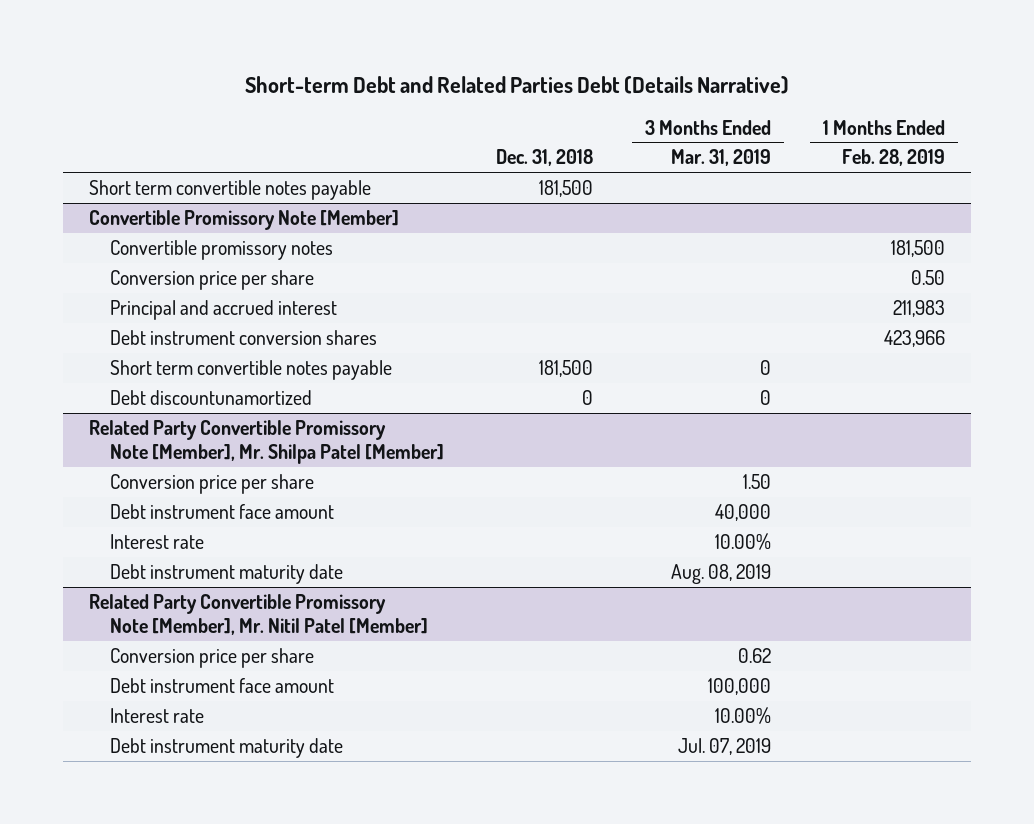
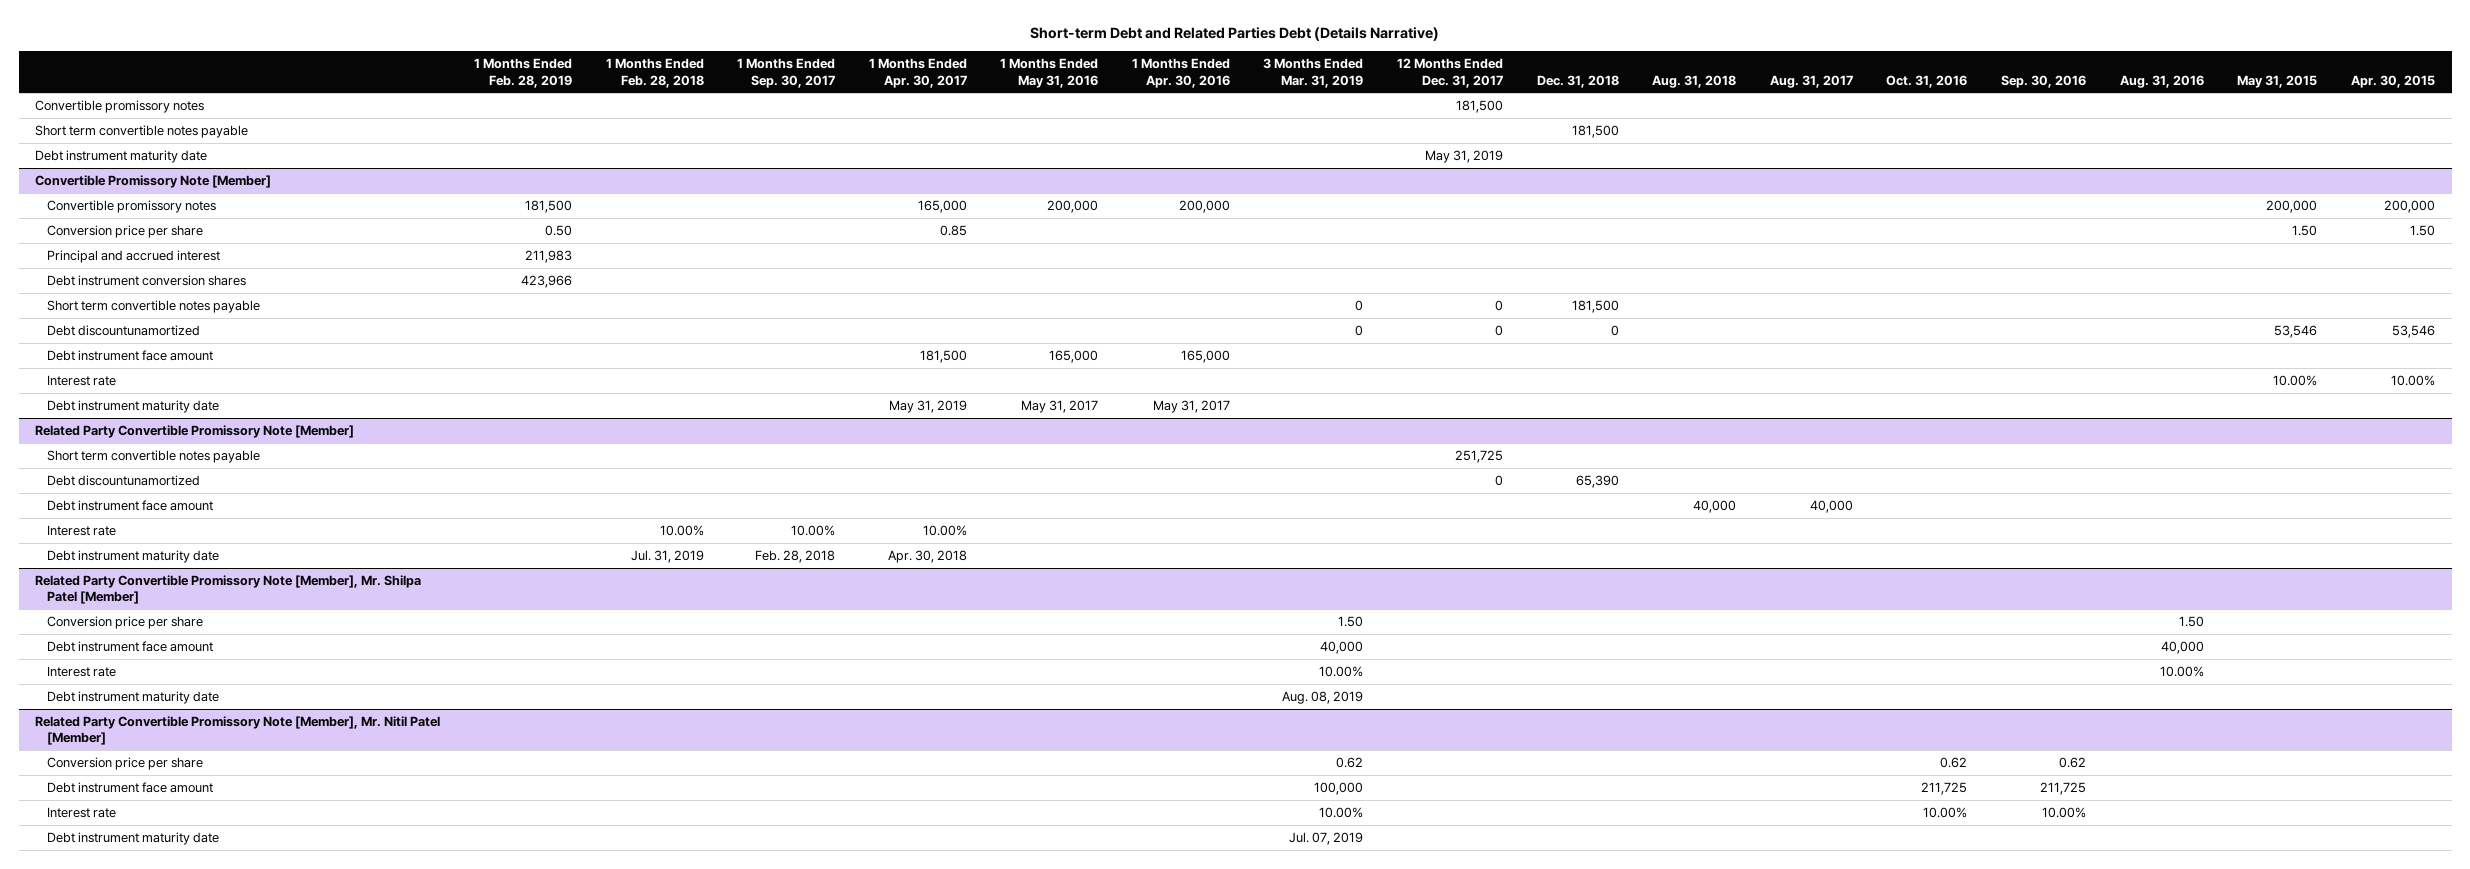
- | Dec. 31, 2018 | 3 Months Ended Mar. 31, 2019 | 1 Months Ended Feb. 28, 2019
+ | 1 Months Ended Feb. 28, 2019 | 1 Months Ended Feb. 28, 2018 | 1 Months Ended Sep. 30, 2017 | 1 Months Ended Apr. 30, 2017 | 1 Months Ended May 31, 2016 | 1 Months Ended Apr. 30, 2016 | 3 Months Ended Mar. 31, 2019 | 12 Months Ended Dec. 31, 2017 | Dec. 31, 2018 | Aug. 31, 2018 | Aug. 31, 2017 | Oct. 31, 2016 | Sep. 30, 2016 | Aug. 31, 2016 | May 31, 2015 | Apr. 30, 2015
+ Convertible promissory notes | | | | | | | | 181,500 | | | | | | | |
+ Debt instrument maturity date | | | | | | | | May 31, 2019 | | | | | | | |
@ Convertible Promissory Note [Member]
+ Debt instrument face amount | | | | 181,500 | 165,000 | 165,000 | | | | | | | | | |
+ Interest rate | | | | | | | | | | | | | | | 10.00% | 10.00%
+ Debt instrument maturity date | | | | May 31, 2019 | May 31, 2017 | May 31, 2017 | | | | | | | | | |
+ Related Party Convertible Promissory Note [Member]
+ Short term convertible notes payable | | | | | | | | 251,725 | | | | | | | |
+ Debt discountunamortized | | | | | | | | 0 | 65,390 | | | | | | |
+ Debt instrument face amount | | | | | | | | | | 40,000 | 40,000 | | | | |
+ Interest rate | | 10.00% | 10.00% | 10.00% | | | | | | | | | | | |
+ Debt instrument maturity date | | Jul. 31, 2019 | Feb. 28, 2018 | Apr. 30, 2018 | | | | | | | | | | | |

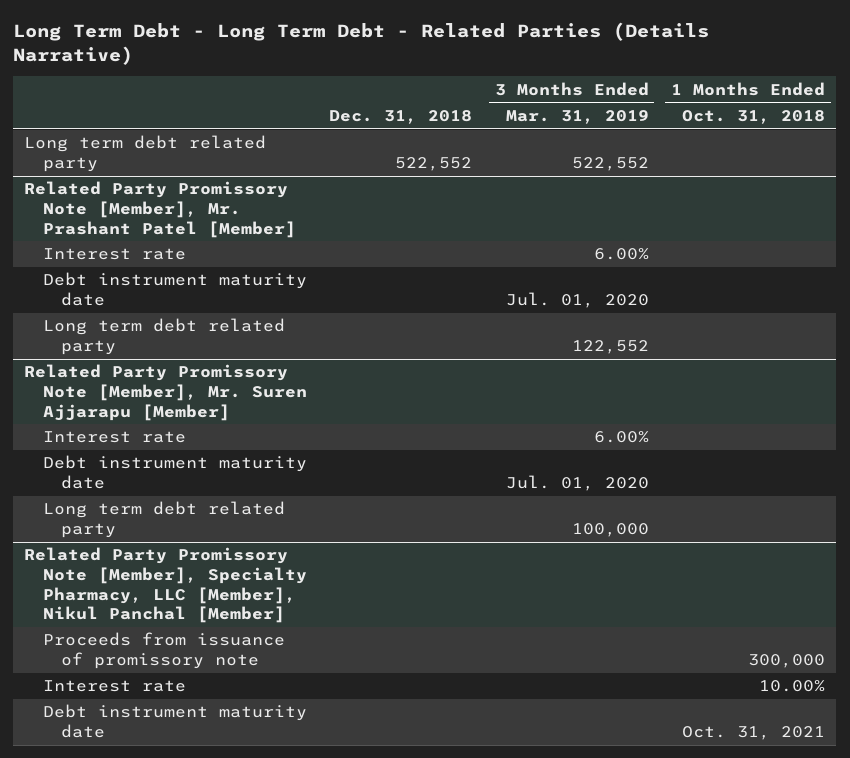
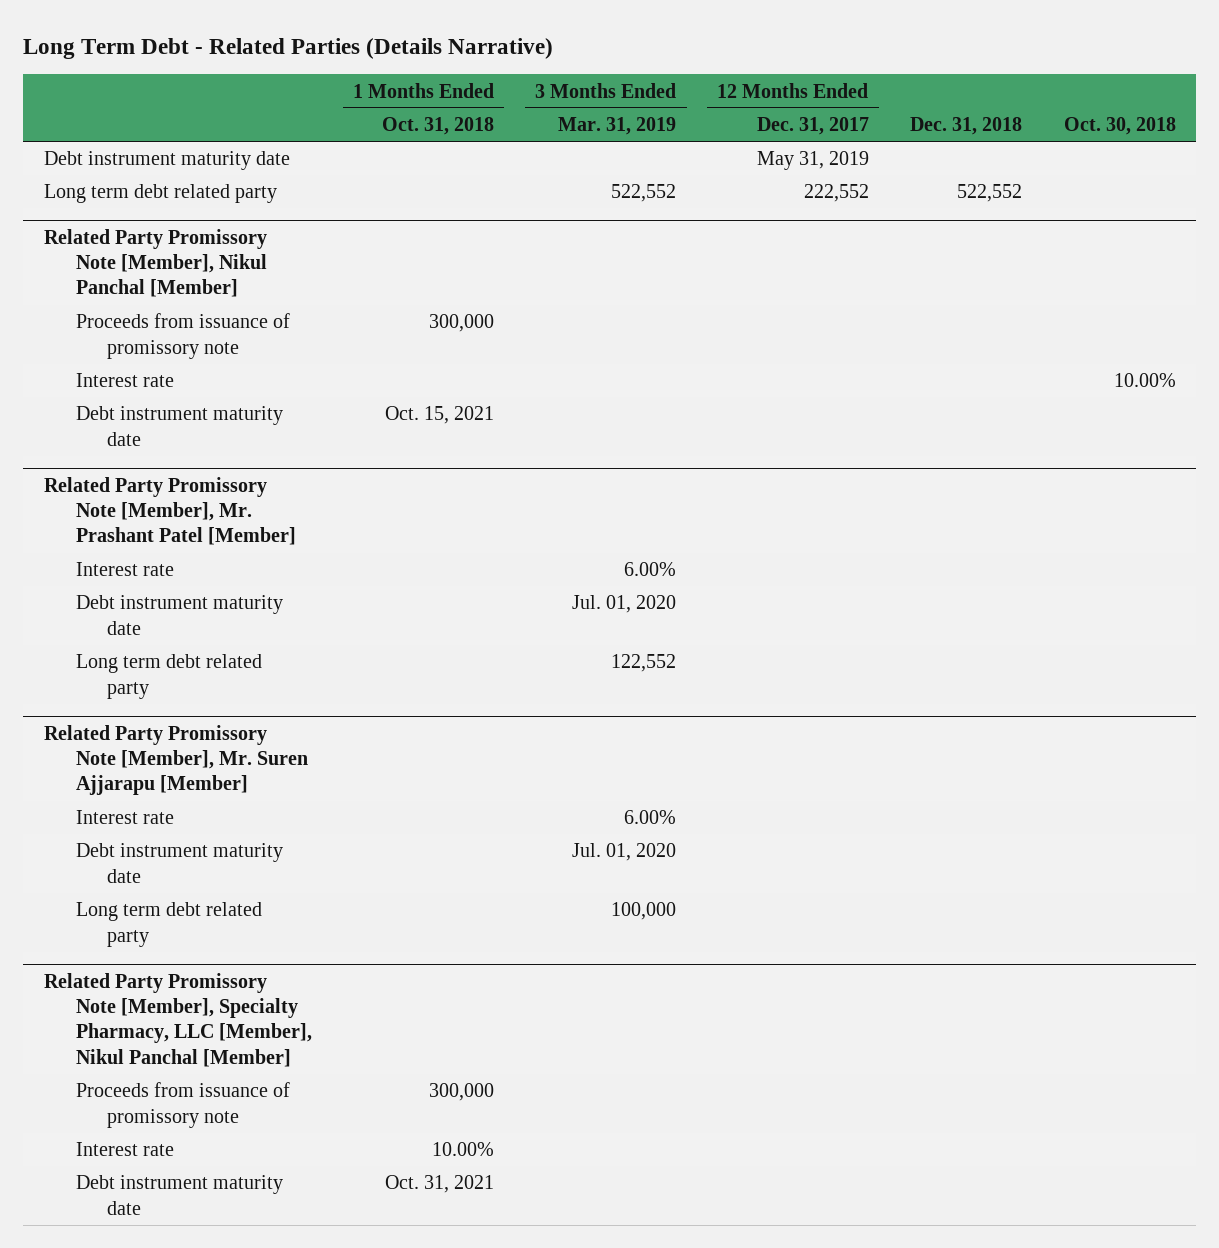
- Long Term Debt - Long Term Debt - Related Parties (Details Narrative)
+ Long Term Debt - Related Parties (Details Narrative)
- | Dec. 31, 2018 | 3 Months Ended Mar. 31, 2019 | 1 Months Ended Oct. 31, 2018
+ | 1 Months Ended Oct. 31, 2018 | 3 Months Ended Mar. 31, 2019 | 12 Months Ended Dec. 31, 2017 | Dec. 31, 2018 | Oct. 30, 2018
+ Debt instrument maturity date | | | May 31, 2019 | |
+ Related Party Promissory Note [Member], Nikul Panchal [Member]
+ Proceeds from issuance of promissory note | 300,000 | | | |
+ Interest rate | | | | | 10.00%
+ Debt instrument maturity date | Oct. 15, 2021 | | | |

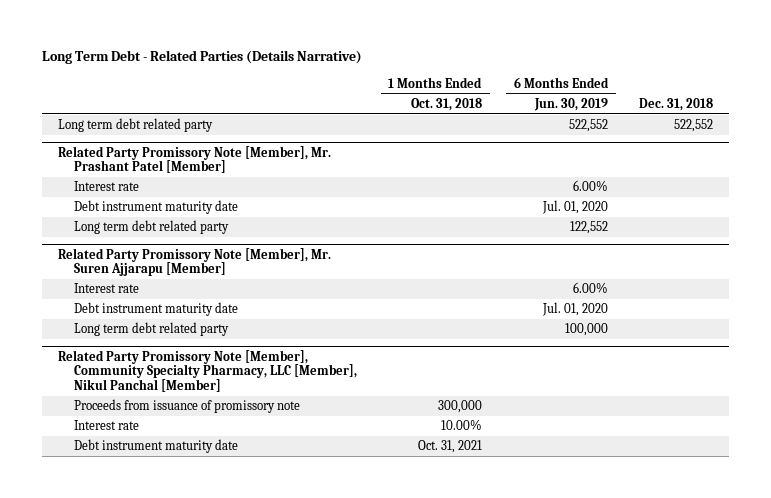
- | 1 Months Ended Oct. 31, 2018 | 3 Months Ended Mar. 31, 2019 | 12 Months Ended Dec. 31, 2017 | Dec. 31, 2018 | Oct. 30, 2018
+ | 1 Months Ended Oct. 31, 2018 | 6 Months Ended Jun. 30, 2019 | Dec. 31, 2018
- Debt instrument maturity date | | | May 31, 2019 | |
- Related Party Promissory Note [Member], Nikul Panchal [Member]
- Proceeds from issuance of promissory note | 300,000 | | | |
- Interest rate | | | | | 10.00%
- Debt instrument maturity date | Oct. 15, 2021 | | | |
- Related Party Promissory Note [Member], Specialty Pharmacy, LLC [Member], Nikul Panchal [Member]
+ Related Party Promissory Note [Member], Community Specialty Pharmacy, LLC [Member], Nikul Panchal [Member]

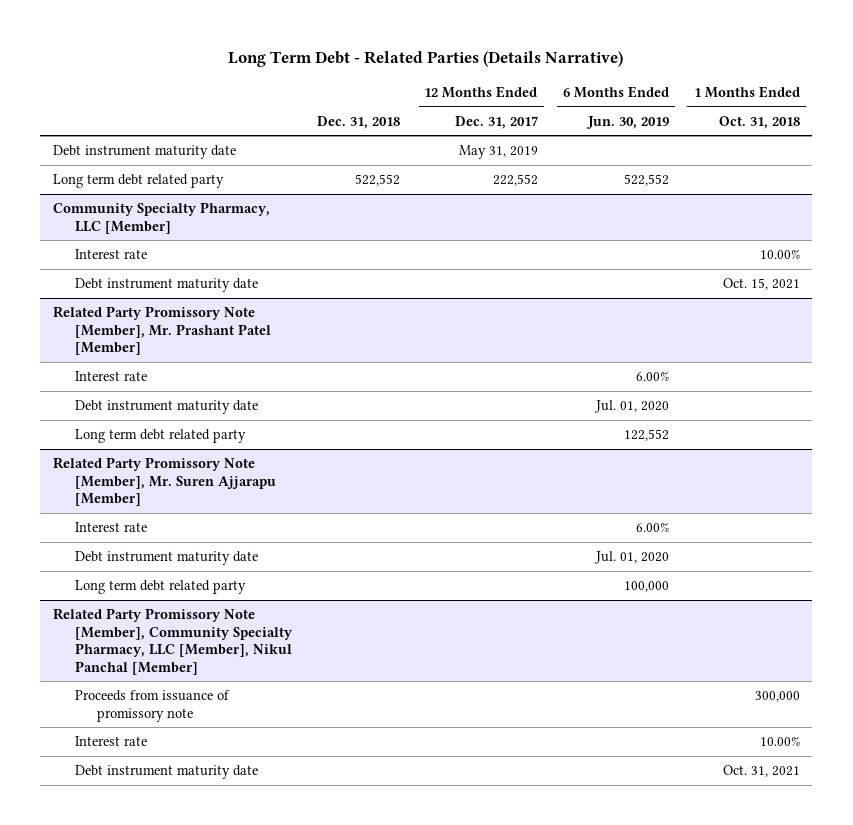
- | 1 Months Ended Oct. 31, 2018 | 6 Months Ended Jun. 30, 2019 | Dec. 31, 2018
+ | Dec. 31, 2018 | 12 Months Ended Dec. 31, 2017 | 6 Months Ended Jun. 30, 2019 | 1 Months Ended Oct. 31, 2018
+ Debt instrument maturity date | | May 31, 2019 | |
+ Community Specialty Pharmacy, LLC [Member]
+ Interest rate | | | | 10.00%
+ Debt instrument maturity date | | | | Oct. 15, 2021

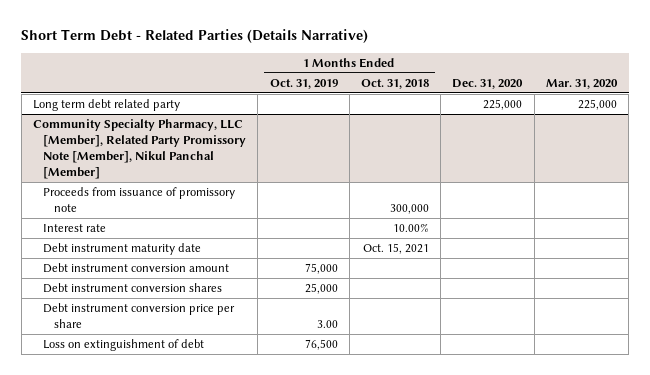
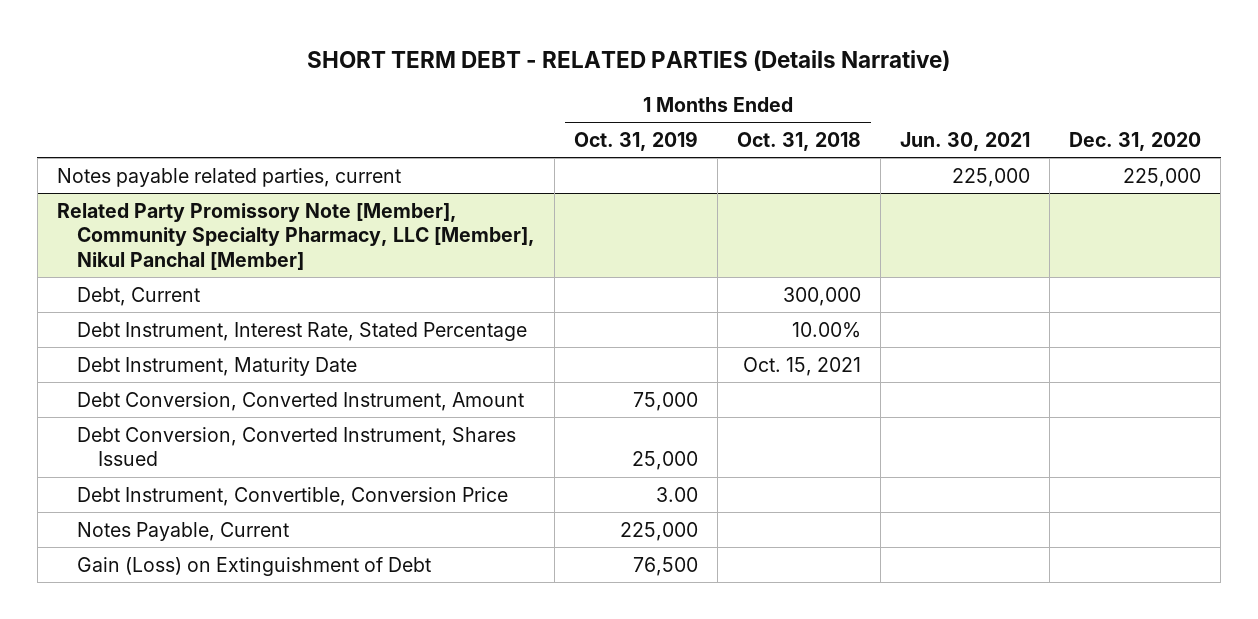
- Short Term Debt - Related Parties (Details Narrative)
+ SHORT TERM DEBT - RELATED PARTIES (Details Narrative)
- | 1 Months Ended Oct. 31, 2019 | 1 Months Ended Oct. 31, 2018 | Dec. 31, 2020 | Mar. 31, 2020
+ | 1 Months Ended Oct. 31, 2019 | 1 Months Ended Oct. 31, 2018 | Jun. 30, 2021 | Dec. 31, 2020
- Long term debt related party | | | 225,000 | 225,000
- Community Specialty Pharmacy, LLC [Member], Related Party Promissory Note [Member], Nikul Panchal [Member]
- Proceeds from issuance of promissory note | | 300,000 | |
- Interest rate | | 10.00% | |
- Debt instrument maturity date | | Oct. 15, 2021 | |
- Debt instrument conversion amount | 75,000 | | |
- Debt instrument conversion shares | 25,000 | | |
- Debt instrument conversion price per share | 3.00 | | |
- Loss on extinguishment of debt | 76,500 | | |
+ Notes payable related parties, current | | | 225,000 | 225,000
+ Related Party Promissory Note [Member], Community Specialty Pharmacy, LLC [Member], Nikul Panchal [Member]
+ Debt, Current | | 300,000 | |
+ Debt Instrument, Interest Rate, Stated Percentage | | 10.00% | |
+ Debt Instrument, Maturity Date | | Oct. 15, 2021 | |
+ Debt Conversion, Converted Instrument, Amount | 75,000 | | |
+ Debt Conversion, Converted Instrument, Shares Issued | 25,000 | | |
+ Debt Instrument, Convertible, Conversion Price | 3.00 | | |
+ Notes Payable, Current | 225,000 | | |
+ Gain (Loss) on Extinguishment of Debt | 76,500 | | |

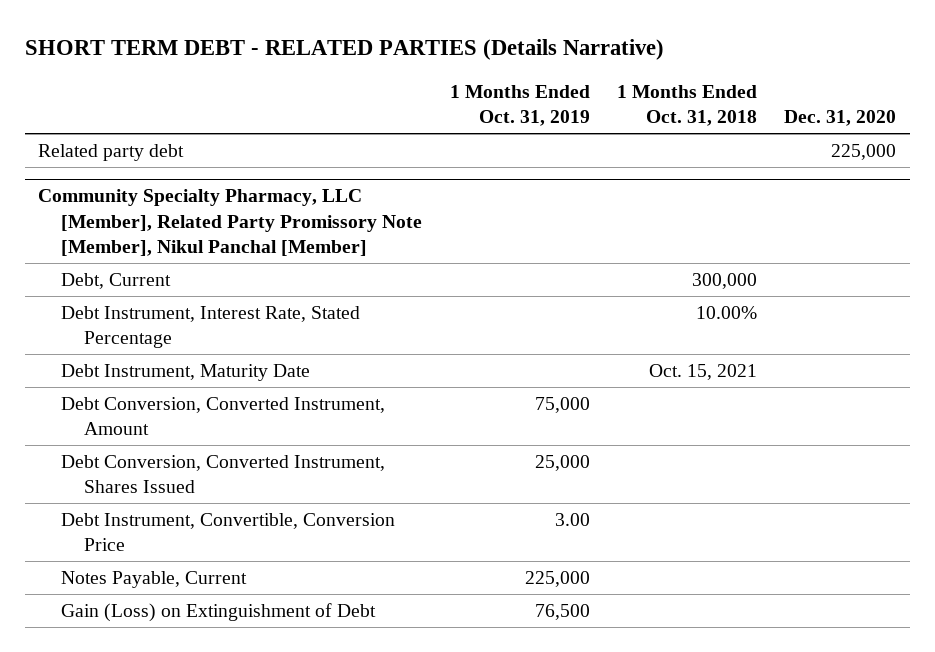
- | 1 Months Ended Oct. 31, 2019 | 1 Months Ended Oct. 31, 2018 | Jun. 30, 2021 | Dec. 31, 2020
+ | 1 Months Ended Oct. 31, 2019 | 1 Months Ended Oct. 31, 2018 | Dec. 31, 2020
- Notes payable related parties, current | | | 225,000 | 225,000
- Related Party Promissory Note [Member], Community Specialty Pharmacy, LLC [Member], Nikul Panchal [Member]
+ Related party debt | | | 225,000
+ Community Specialty Pharmacy, LLC [Member], Related Party Promissory Note [Member], Nikul Panchal [Member]

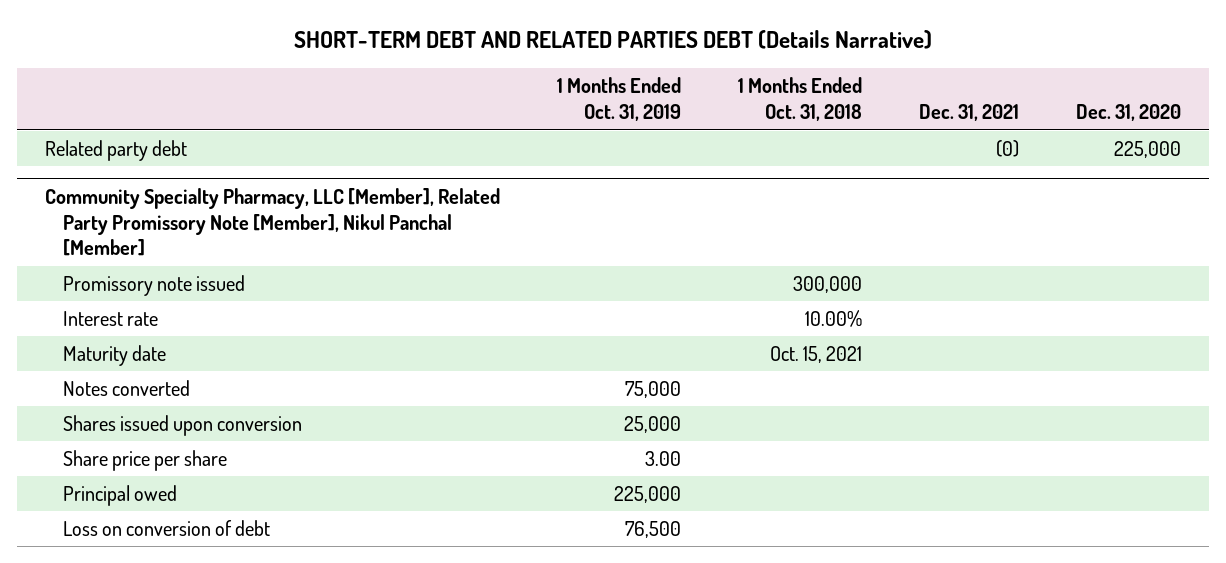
- SHORT TERM DEBT - RELATED PARTIES (Details Narrative)
+ SHORT-TERM DEBT AND RELATED PARTIES DEBT (Details Narrative)
- | 1 Months Ended Oct. 31, 2019 | 1 Months Ended Oct. 31, 2018 | Dec. 31, 2020
+ | 1 Months Ended Oct. 31, 2019 | 1 Months Ended Oct. 31, 2018 | Dec. 31, 2021 | Dec. 31, 2020
@ Community Specialty Pharmacy, LLC [Member], Related Party Promissory Note [Member], Nikul Panchal [Member]
- Debt, Current | | 300,000 |
- Debt Instrument, Interest Rate, Stated Percentage | | 10.00% |
- Debt Instrument, Maturity Date | | Oct. 15, 2021 |
- Debt Conversion, Converted Instrument, Amount | 75,000 | |
- Debt Conversion, Converted Instrument, Shares Issued | 25,000 | |
- Debt Instrument, Convertible, Conversion Price | 3.00 | |
- Notes Payable, Current | 225,000 | |
- Gain (Loss) on Extinguishment of Debt | 76,500 | |
+ Promissory note issued | | 300,000 | |
+ Interest rate | | 10.00% | |
+ Maturity date | | Oct. 15, 2021 | |
+ Notes converted | 75,000 | | |
+ Shares issued upon conversion | 25,000 | | |
+ Share price per share | 3.00 | | |
+ Principal owed | 225,000 | | |
+ Loss on conversion of debt | 76,500 | | |

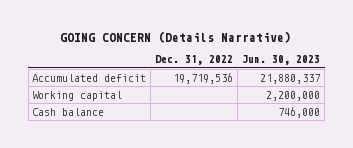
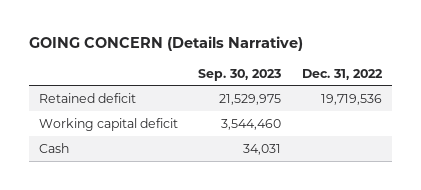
- | Dec. 31, 2022 | Jun. 30, 2023
+ | Sep. 30, 2023 | Dec. 31, 2022
- Accumulated deficit | 19,719,536 | 21,880,337
- Working capital | | 2,200,000
- Cash balance | | 746,000
+ Retained deficit | 21,529,975 | 19,719,536
+ Working capital deficit | 3,544,460 |
+ Cash | 34,031 |

